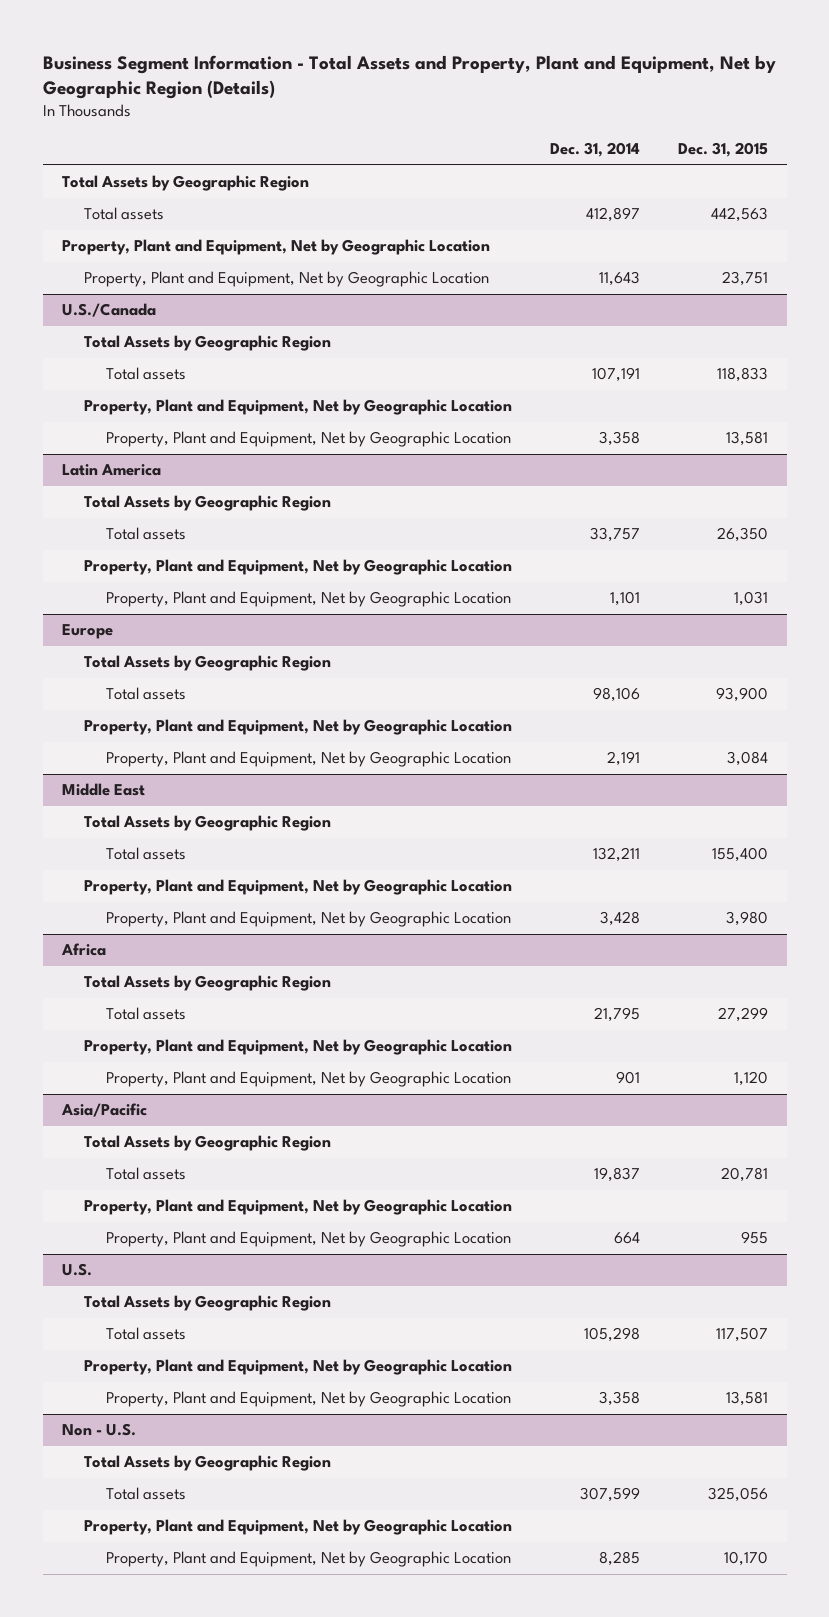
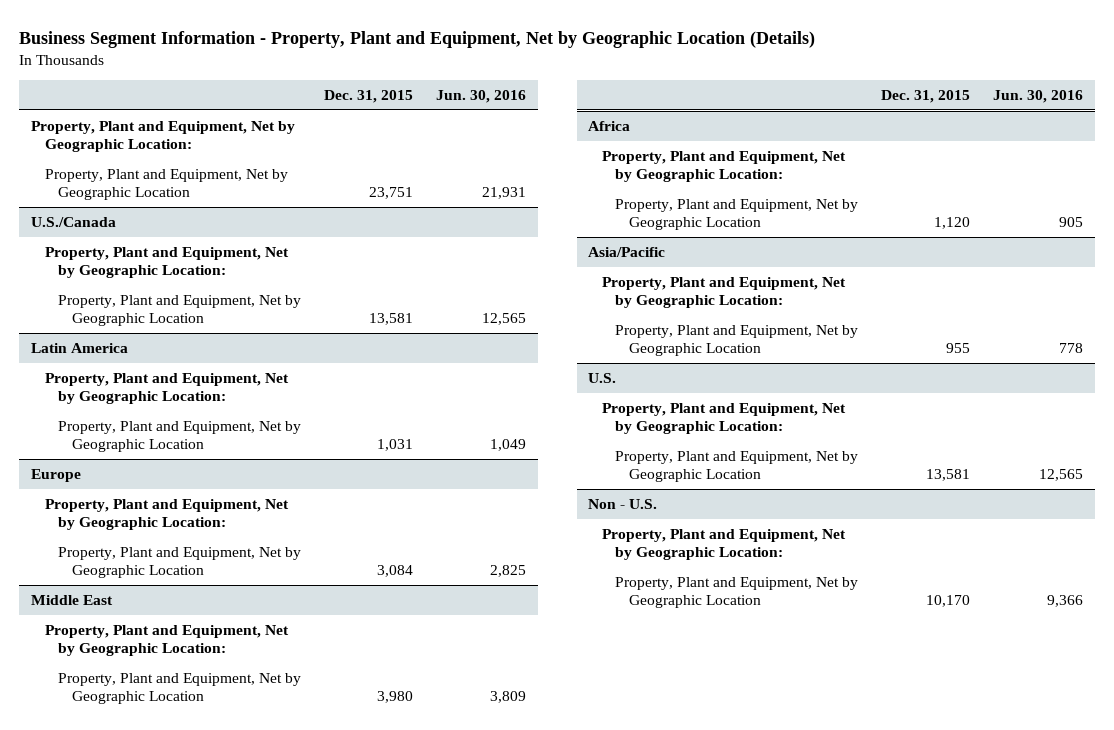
- Business Segment Information - Total Assets and Property, Plant and Equipment, Net by Geographic Region (Details)
+ Business Segment Information - Property, Plant and Equipment, Net by Geographic Location (Details)
- | Dec. 31, 2014 | Dec. 31, 2015
+ | Dec. 31, 2015 | Jun. 30, 2016
- Total Assets by Geographic Region
- Total assets | 412,897 | 442,563
- Property, Plant and Equipment, Net by Geographic Location
+ Property, Plant and Equipment, Net by Geographic Location:
@ U.S./Canada
- Total Assets by Geographic Region
- Total assets | 107,191 | 118,833
- Property, Plant and Equipment, Net by Geographic Location
+ Property, Plant and Equipment, Net by Geographic Location:
@ Latin America
- Total Assets by Geographic Region
- Total assets | 33,757 | 26,350
- Property, Plant and Equipment, Net by Geographic Location
+ Property, Plant and Equipment, Net by Geographic Location:
@ Europe
- Total Assets by Geographic Region
- Total assets | 98,106 | 93,900
- Property, Plant and Equipment, Net by Geographic Location
+ Property, Plant and Equipment, Net by Geographic Location:
@ Middle East
- Total Assets by Geographic Region
- Total assets | 132,211 | 155,400
- Property, Plant and Equipment, Net by Geographic Location
+ Property, Plant and Equipment, Net by Geographic Location:
@ Africa
- Total Assets by Geographic Region
- Total assets | 21,795 | 27,299
- Property, Plant and Equipment, Net by Geographic Location
+ Property, Plant and Equipment, Net by Geographic Location:
@ Asia/Pacific
- Total Assets by Geographic Region
- Total assets | 19,837 | 20,781
- Property, Plant and Equipment, Net by Geographic Location
+ Property, Plant and Equipment, Net by Geographic Location:
@ U.S.
- Total Assets by Geographic Region
- Total assets | 105,298 | 117,507
- Property, Plant and Equipment, Net by Geographic Location
+ Property, Plant and Equipment, Net by Geographic Location:
@ Non - U.S.
- Total Assets by Geographic Region
- Total assets | 307,599 | 325,056
- Property, Plant and Equipment, Net by Geographic Location
+ Property, Plant and Equipment, Net by Geographic Location:

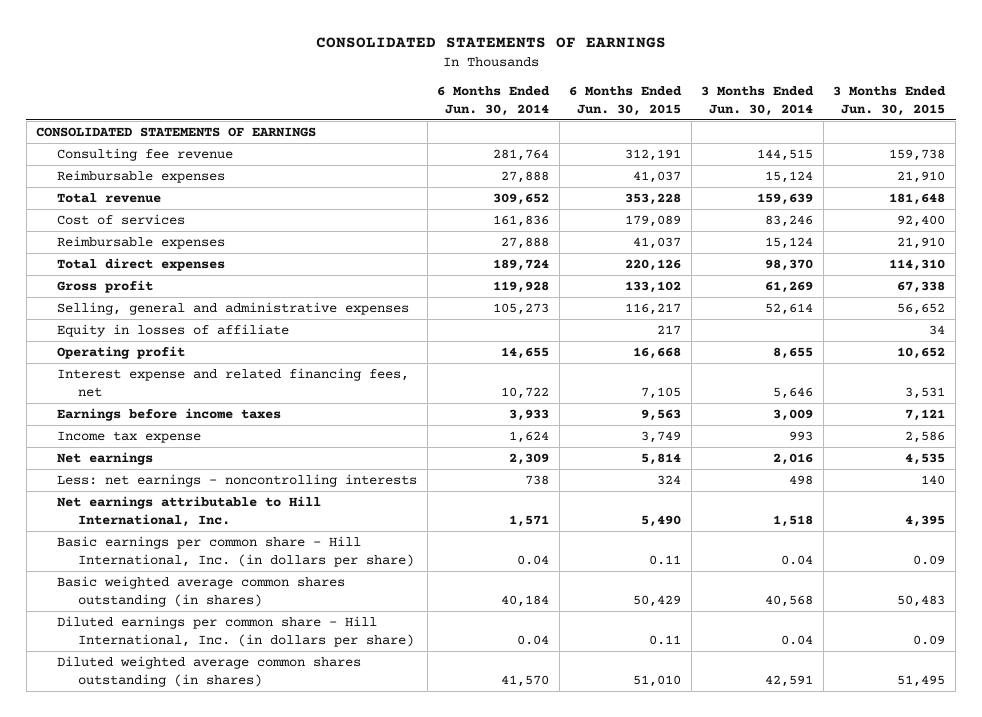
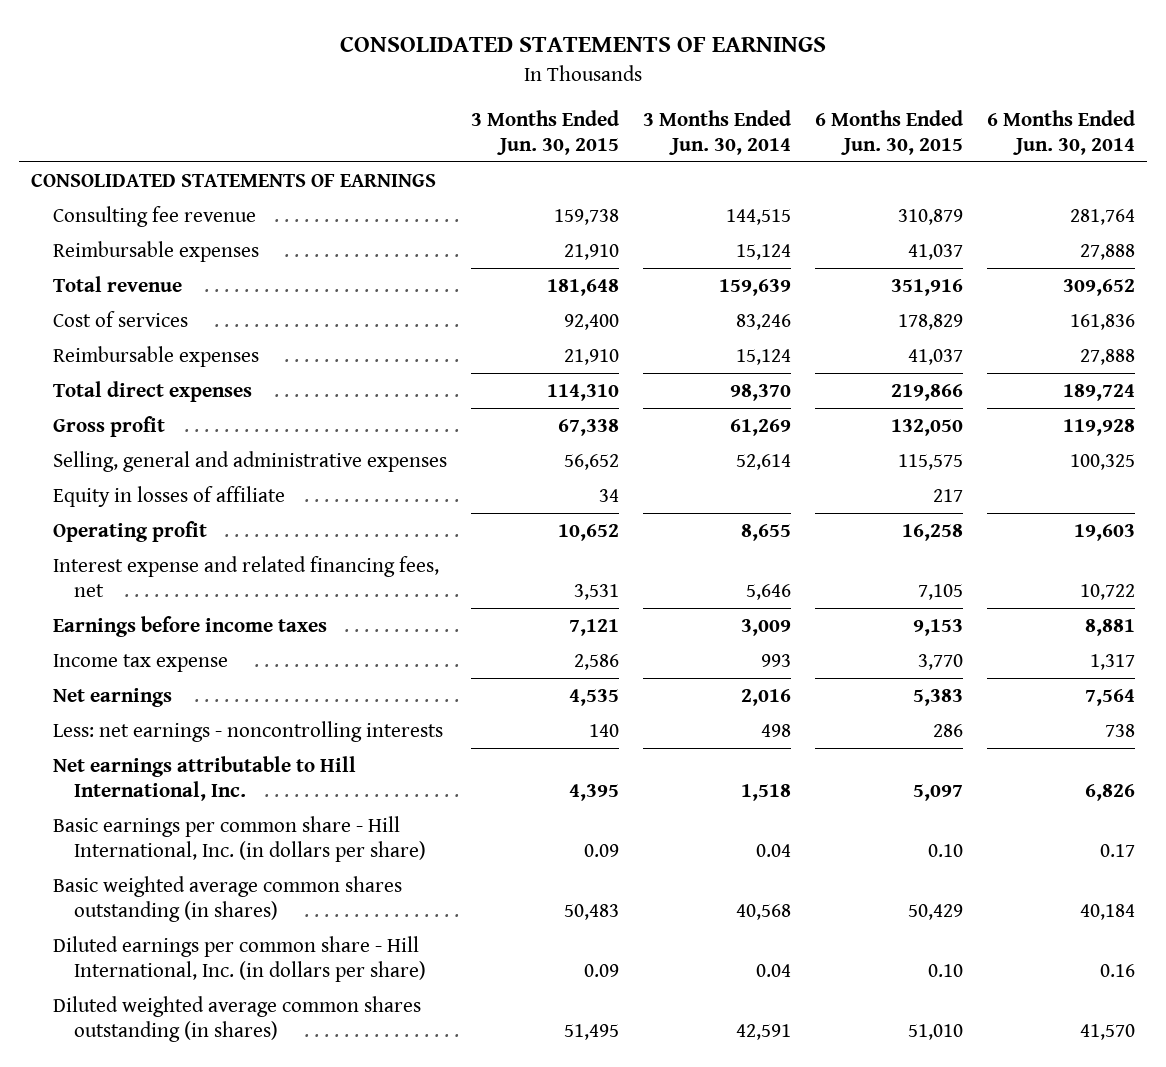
- | 6 Months Ended Jun. 30, 2014 | 6 Months Ended Jun. 30, 2015 | 3 Months Ended Jun. 30, 2014 | 3 Months Ended Jun. 30, 2015
+ | 3 Months Ended Jun. 30, 2015 | 3 Months Ended Jun. 30, 2014 | 6 Months Ended Jun. 30, 2015 | 6 Months Ended Jun. 30, 2014
- Consulting fee revenue | 281,764 | 312,191 | 144,515 | 159,738
+ Consulting fee revenue | 159,738 | 144,515 | 310,879 | 281,764
- Total revenue | 309,652 | 353,228 | 159,639 | 181,648
- Cost of services | 161,836 | 179,089 | 83,246 | 92,400
+ Total revenue | 181,648 | 159,639 | 351,916 | 309,652
+ Cost of services | 92,400 | 83,246 | 178,829 | 161,836
- Total direct expenses | 189,724 | 220,126 | 98,370 | 114,310
- Gross profit | 119,928 | 133,102 | 61,269 | 67,338
- Selling, general and administrative expenses | 105,273 | 116,217 | 52,614 | 56,652
+ Total direct expenses | 114,310 | 98,370 | 219,866 | 189,724
+ Gross profit | 67,338 | 61,269 | 132,050 | 119,928
+ Selling, general and administrative expenses | 56,652 | 52,614 | 115,575 | 100,325
- Operating profit | 14,655 | 16,668 | 8,655 | 10,652
+ Operating profit | 10,652 | 8,655 | 16,258 | 19,603
- Earnings before income taxes | 3,933 | 9,563 | 3,009 | 7,121
- Income tax expense | 1,624 | 3,749 | 993 | 2,586
- Net earnings | 2,309 | 5,814 | 2,016 | 4,535
- Less: net earnings - noncontrolling interests | 738 | 324 | 498 | 140
- Net earnings attributable to Hill International, Inc. | 1,571 | 5,490 | 1,518 | 4,395
- Basic earnings per common share - Hill International, Inc. (in dollars per share) | 0.04 | 0.11 | 0.04 | 0.09
+ Earnings before income taxes | 7,121 | 3,009 | 9,153 | 8,881
+ Income tax expense | 2,586 | 993 | 3,770 | 1,317
+ Net earnings | 4,535 | 2,016 | 5,383 | 7,564
+ Less: net earnings - noncontrolling interests | 140 | 498 | 286 | 738
+ Net earnings attributable to Hill International, Inc. | 4,395 | 1,518 | 5,097 | 6,826
+ Basic earnings per common share - Hill International, Inc. (in dollars per share) | 0.09 | 0.04 | 0.10 | 0.17
- Diluted earnings per common share - Hill International, Inc. (in dollars per share) | 0.04 | 0.11 | 0.04 | 0.09
+ Diluted earnings per common share - Hill International, Inc. (in dollars per share) | 0.09 | 0.04 | 0.10 | 0.16

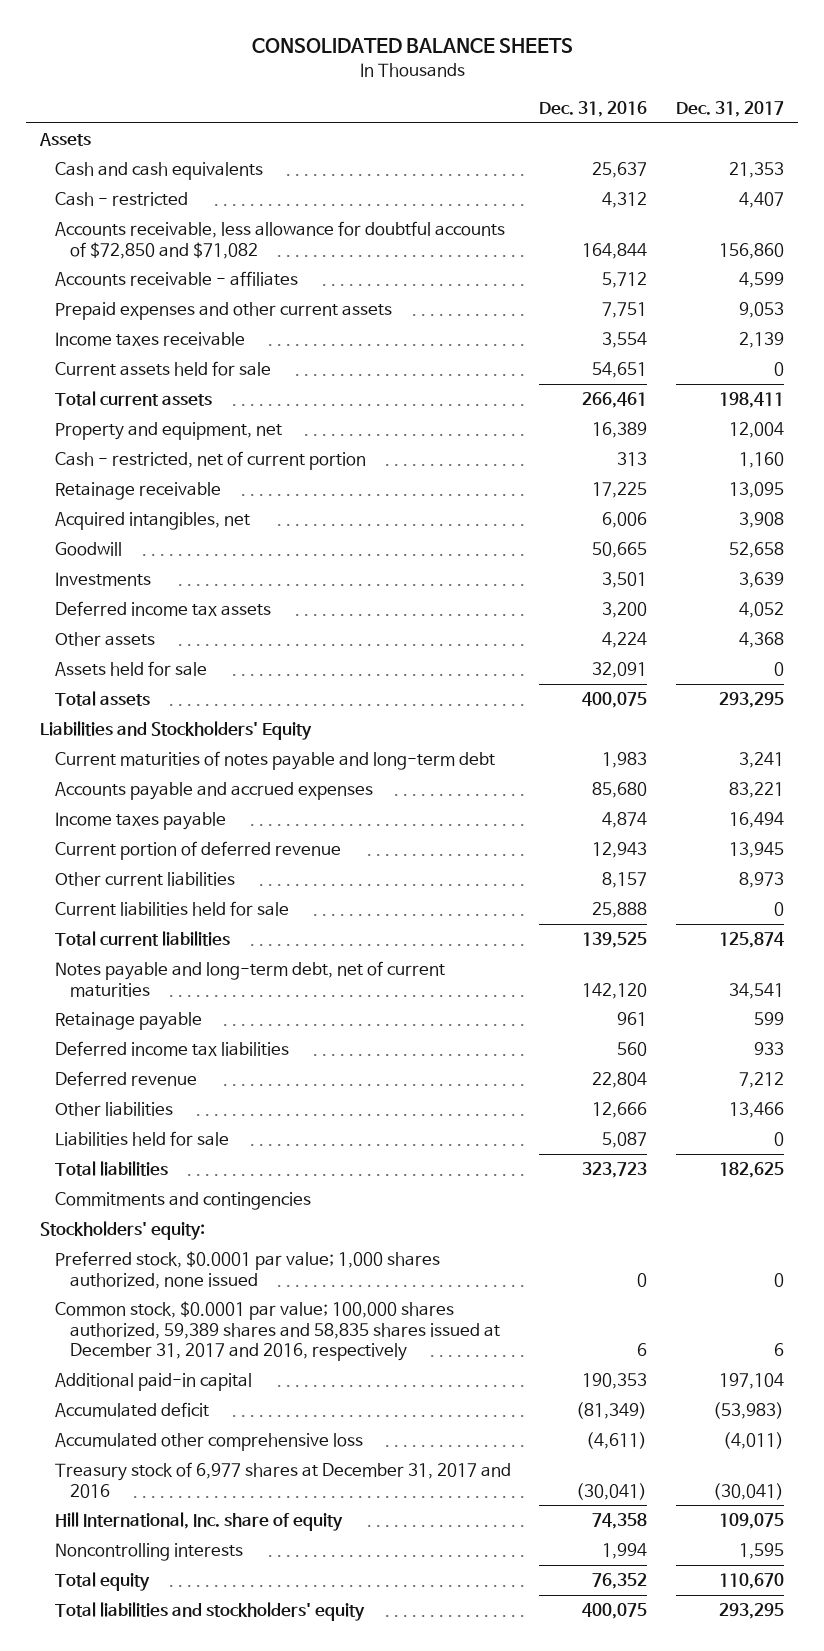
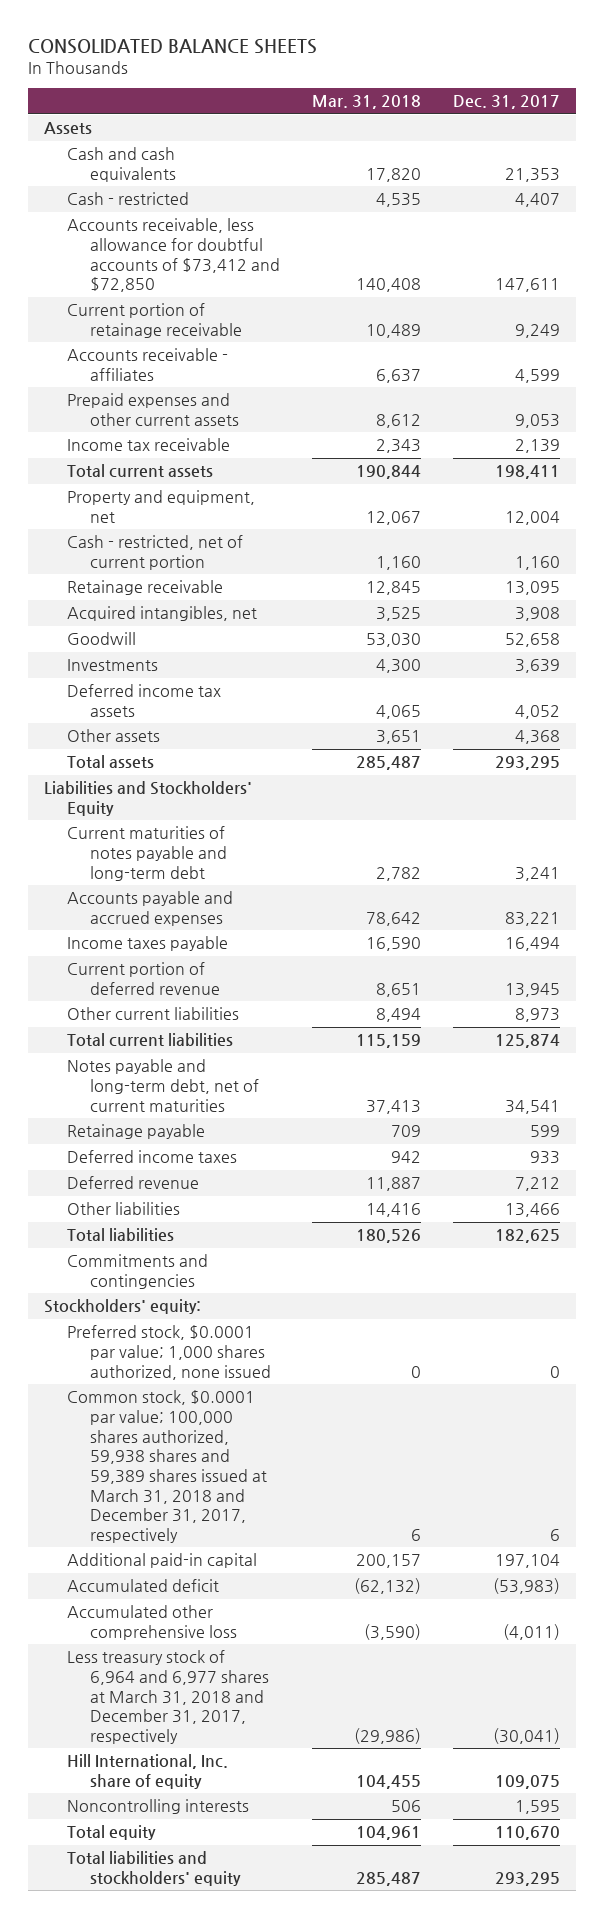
- | Dec. 31, 2016 | Dec. 31, 2017
+ | Mar. 31, 2018 | Dec. 31, 2017
- Accounts receivable, less allowance for doubtful accounts of $72,850 and $71,082 | 164,844 | 156,860
+ Accounts receivable, less allowance for doubtful accounts of $73,412 and $72,850 | 140,408 | 147,611
+ Current portion of retainage receivable | 10,489 | 9,249
- Income taxes receivable | 3,554 | 2,139
- Current assets held for sale | 54,651 | 0
+ Income tax receivable | 2,343 | 2,139
- Assets held for sale | 32,091 | 0
- Current liabilities held for sale | 25,888 | 0
- Deferred income tax liabilities | 560 | 933
+ Deferred income taxes | 942 | 933
- Liabilities held for sale | 5,087 | 0
- Common stock, $0.0001 par value; 100,000 shares authorized, 59,389 shares and 58,835 shares issued at December 31, 2017 and 2016, respectively | 6 | 6
+ Common stock, $0.0001 par value; 100,000 shares authorized, 59,938 shares and 59,389 shares issued at March 31, 2018 and December 31, 2017, respectively | 6 | 6
- Treasury stock of 6,977 shares at December 31, 2017 and 2016 | (30,041) | (30,041)
+ Less treasury stock of 6,964 and 6,977 shares at March 31, 2018 and December 31, 2017, respectively | (29,986) | (30,041)

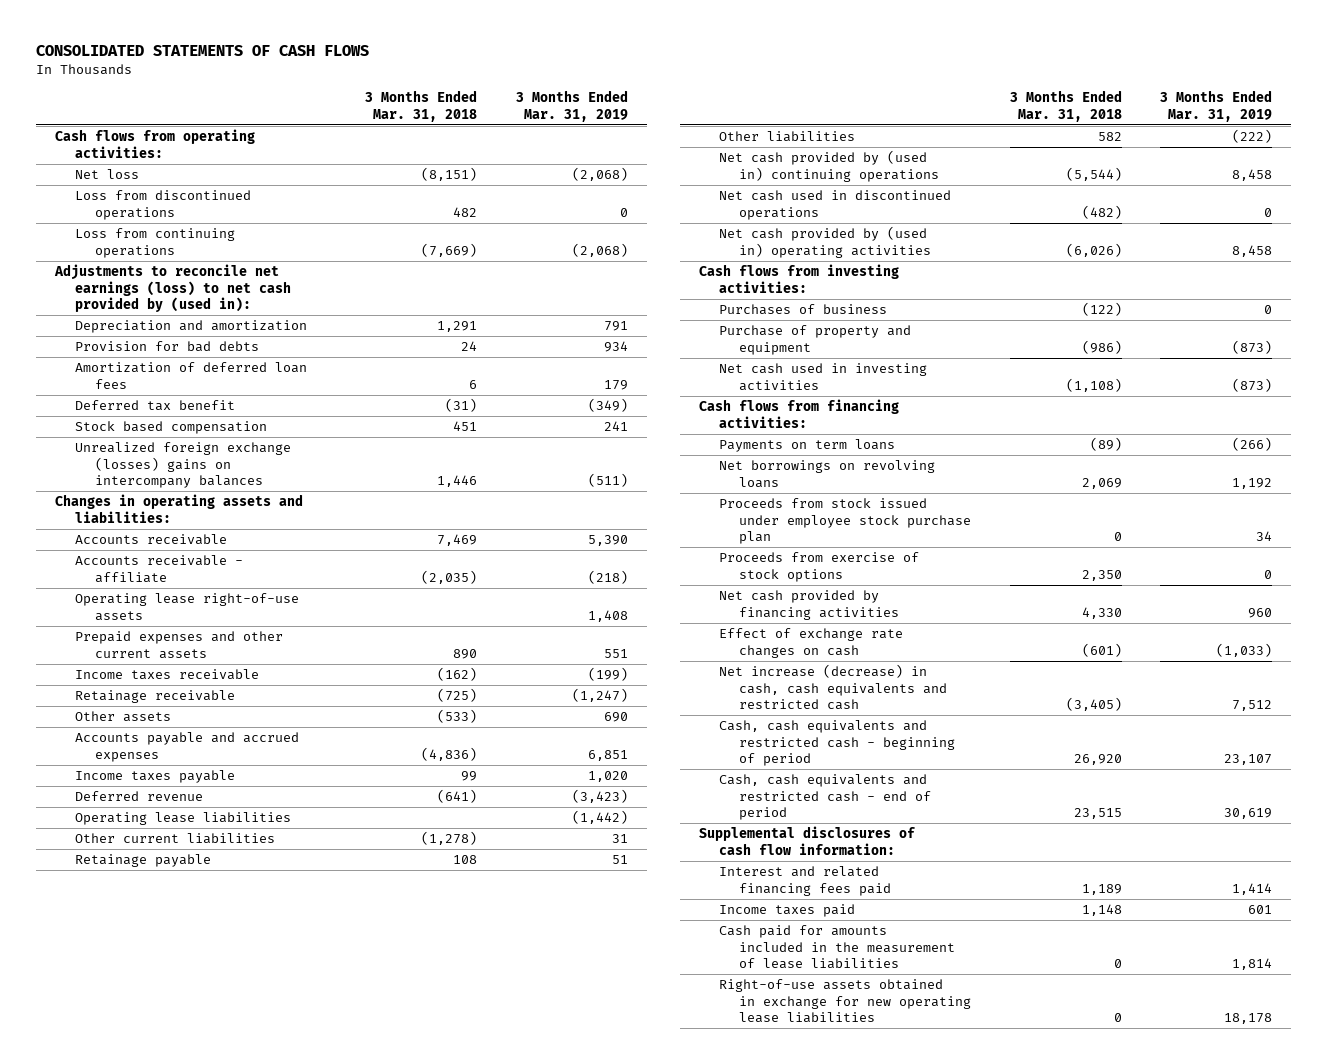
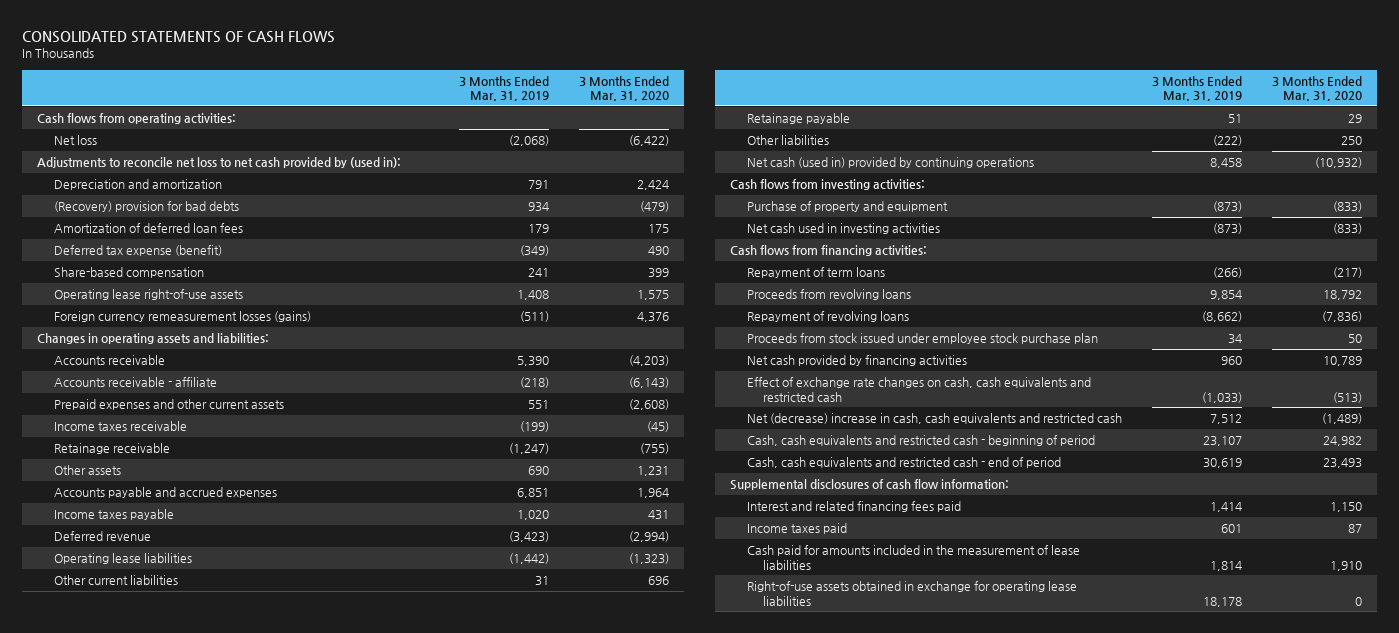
- | 3 Months Ended Mar. 31, 2018 | 3 Months Ended Mar. 31, 2019
+ | 3 Months Ended Mar. 31, 2019 | 3 Months Ended Mar. 31, 2020
- Loss from discontinued operations | 482 | 0
- Loss from continuing operations | (7,669) | (2,068)
- Adjustments to reconcile net earnings (loss) to net cash provided by (used in):
+ Adjustments to reconcile net loss to net cash provided by (used in):
- Provision for bad debts | 24 | 934
+ (Recovery) provision for bad debts | 934 | (479)
- Deferred tax benefit | (31) | (349)
- Stock based compensation | 451 | 241
- Unrealized foreign exchange (losses) gains on intercompany balances | 1,446 | (511)
+ Deferred tax expense (benefit) | (349) | 490
+ Share-based compensation | 241 | 399
moved up: Operating lease right-of-use assets | 1,408 | 1,575
+ Foreign currency remeasurement losses (gains) | (511) | 4,376
- Net cash provided by (used in) continuing operations | (5,544) | 8,458
- Net cash used in discontinued operations | (482) | 0
- Net cash provided by (used in) operating activities | (6,026) | 8,458
+ Net cash (used in) provided by continuing operations | 8,458 | (10,932)
- Purchases of business | (122) | 0
- Payments on term loans | (89) | (266)
- Net borrowings on revolving loans | 2,069 | 1,192
+ Repayment of term loans | (266) | (217)
+ Proceeds from revolving loans | 9,854 | 18,792
+ Repayment of revolving loans | (8,662) | (7,836)
- Proceeds from exercise of stock options | 2,350 | 0
- Effect of exchange rate changes on cash | (601) | (1,033)
- Net increase (decrease) in cash, cash equivalents and restricted cash | (3,405) | 7,512
+ Effect of exchange rate changes on cash, cash equivalents and restricted cash | (1,033) | (513)
+ Net (decrease) increase in cash, cash equivalents and restricted cash | 7,512 | (1,489)
- Right-of-use assets obtained in exchange for new operating lease liabilities | 0 | 18,178
+ Right-of-use assets obtained in exchange for operating lease liabilities | 18,178 | 0

